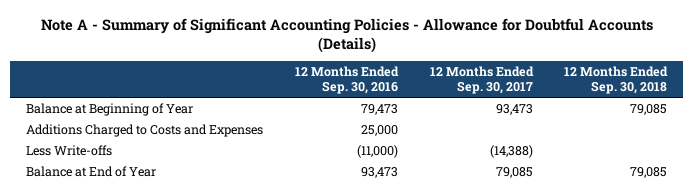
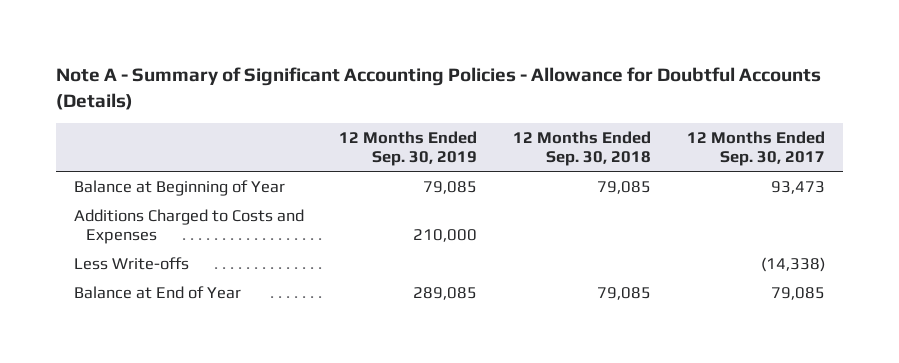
- | 12 Months Ended Sep. 30, 2016 | 12 Months Ended Sep. 30, 2017 | 12 Months Ended Sep. 30, 2018
+ | 12 Months Ended Sep. 30, 2019 | 12 Months Ended Sep. 30, 2018 | 12 Months Ended Sep. 30, 2017
- Less Write-offs | (11,000) | (14,388) |
+ Less Write-offs | | | (14,338)

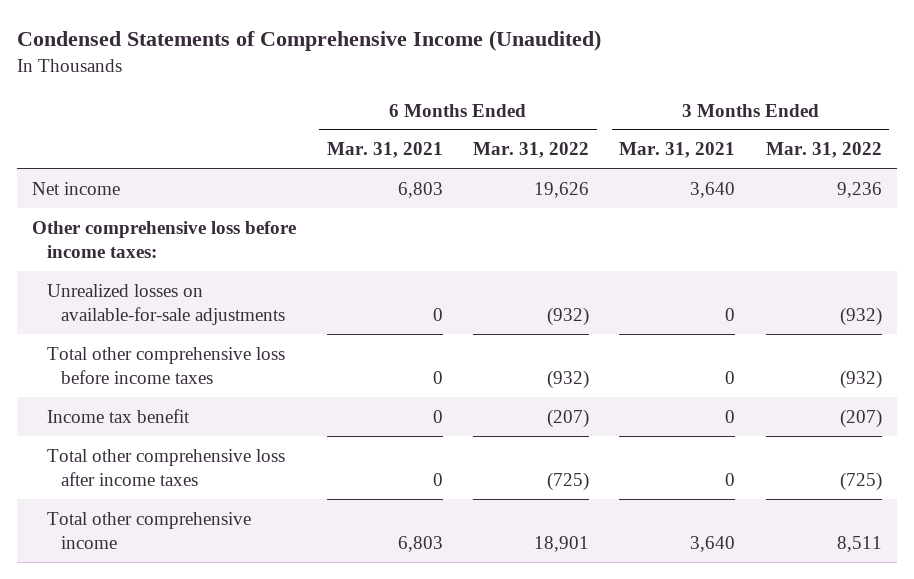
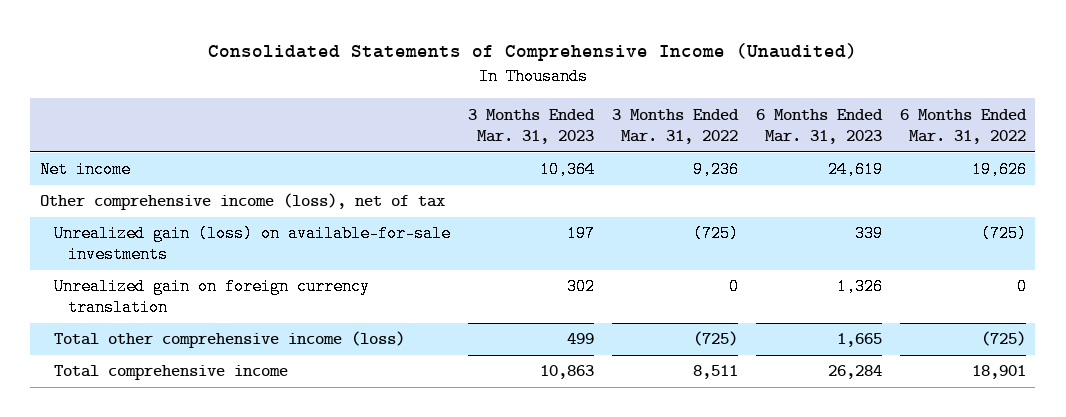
- Condensed Statements of Comprehensive Income (Unaudited)
+ Consolidated Statements of Comprehensive Income (Unaudited)
- | 6 Months Ended Mar. 31, 2021 | 6 Months Ended Mar. 31, 2022 | 3 Months Ended Mar. 31, 2021 | 3 Months Ended Mar. 31, 2022
+ | 3 Months Ended Mar. 31, 2023 | 3 Months Ended Mar. 31, 2022 | 6 Months Ended Mar. 31, 2023 | 6 Months Ended Mar. 31, 2022
- Other comprehensive loss before income taxes:
- Unrealized losses on available-for-sale adjustments | 0 | (932) | 0 | (932)
- Total other comprehensive loss before income taxes | 0 | (932) | 0 | (932)
- Income tax benefit | 0 | (207) | 0 | (207)
- Total other comprehensive loss after income taxes | 0 | (725) | 0 | (725)
- Total other comprehensive income | 6,803 | 18,901 | 3,640 | 8,511
+ Other comprehensive income (loss), net of tax
+ Unrealized gain (loss) on available-for-sale investments | 197 | (725) | 339 | (725)
+ Unrealized gain on foreign currency translation | 302 | 0 | 1,326 | 0
+ Total other comprehensive income (loss) | 499 | (725) | 1,665 | (725)
+ Total comprehensive income | 10,863 | 8,511 | 26,284 | 18,901

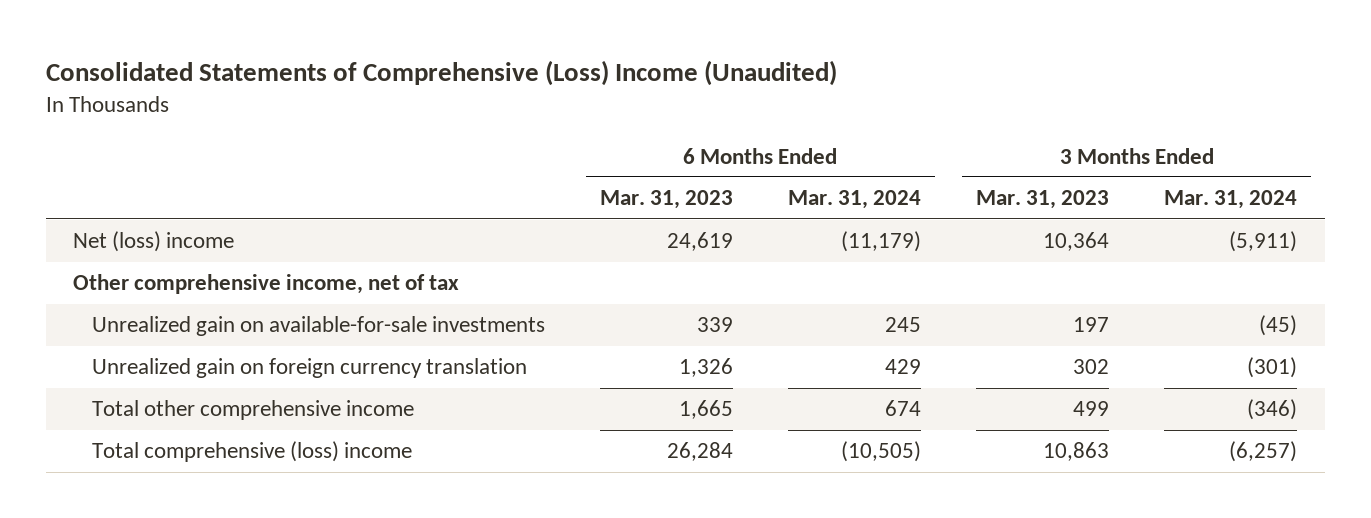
- Consolidated Statements of Comprehensive Income (Unaudited)
+ Consolidated Statements of Comprehensive (Loss) Income (Unaudited)
- | 3 Months Ended Mar. 31, 2023 | 3 Months Ended Mar. 31, 2022 | 6 Months Ended Mar. 31, 2023 | 6 Months Ended Mar. 31, 2022
+ | 6 Months Ended Mar. 31, 2023 | 6 Months Ended Mar. 31, 2024 | 3 Months Ended Mar. 31, 2023 | 3 Months Ended Mar. 31, 2024
- Net income | 10,364 | 9,236 | 24,619 | 19,626
- Other comprehensive income (loss), net of tax
- Unrealized gain (loss) on available-for-sale investments | 197 | (725) | 339 | (725)
+ Net (loss) income | 24,619 | (11,179) | 10,364 | (5,911)
+ Other comprehensive income, net of tax
+ Unrealized gain on available-for-sale investments | 339 | 245 | 197 | (45)
- Total other comprehensive income (loss) | 499 | (725) | 1,665 | (725)
- Total comprehensive income | 10,863 | 8,511 | 26,284 | 18,901
+ Total other comprehensive income | 1,665 | 674 | 499 | (346)
+ Total comprehensive (loss) income | 26,284 | (10,505) | 10,863 | (6,257)

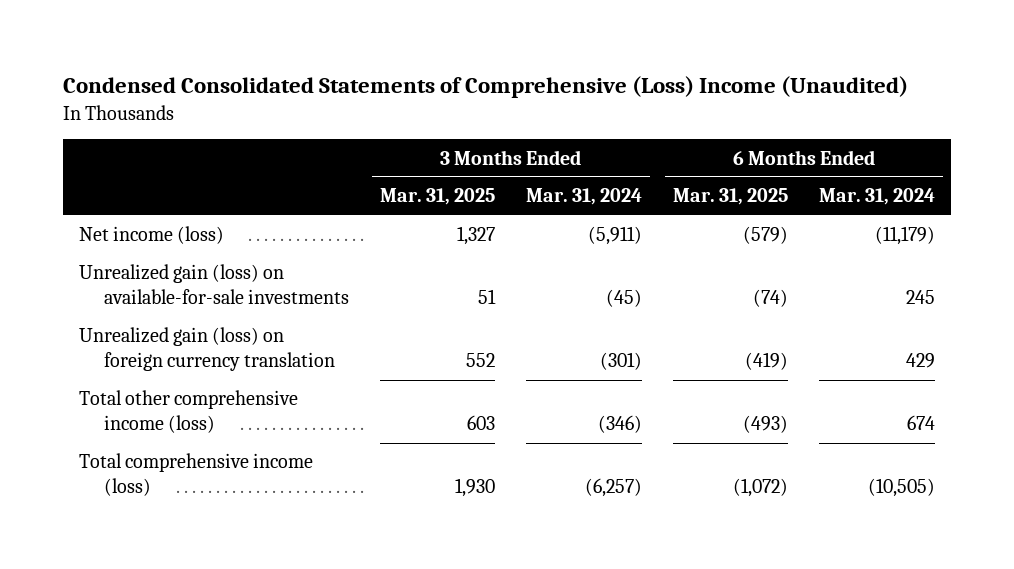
- Consolidated Statements of Comprehensive (Loss) Income (Unaudited)
+ Condensed Consolidated Statements of Comprehensive (Loss) Income (Unaudited)
- | 6 Months Ended Mar. 31, 2023 | 6 Months Ended Mar. 31, 2024 | 3 Months Ended Mar. 31, 2023 | 3 Months Ended Mar. 31, 2024
+ | 3 Months Ended Mar. 31, 2025 | 3 Months Ended Mar. 31, 2024 | 6 Months Ended Mar. 31, 2025 | 6 Months Ended Mar. 31, 2024
- Net (loss) income | 24,619 | (11,179) | 10,364 | (5,911)
- Other comprehensive income, net of tax
- Unrealized gain on available-for-sale investments | 339 | 245 | 197 | (45)
- Unrealized gain on foreign currency translation | 1,326 | 429 | 302 | (301)
- Total other comprehensive income | 1,665 | 674 | 499 | (346)
- Total comprehensive (loss) income | 26,284 | (10,505) | 10,863 | (6,257)
+ Net income (loss) | 1,327 | (5,911) | (579) | (11,179)
+ Unrealized gain (loss) on available-for-sale investments | 51 | (45) | (74) | 245
+ Unrealized gain (loss) on foreign currency translation | 552 | (301) | (419) | 429
+ Total other comprehensive income (loss) | 603 | (346) | (493) | 674
+ Total comprehensive income (loss) | 1,930 | (6,257) | (1,072) | (10,505)

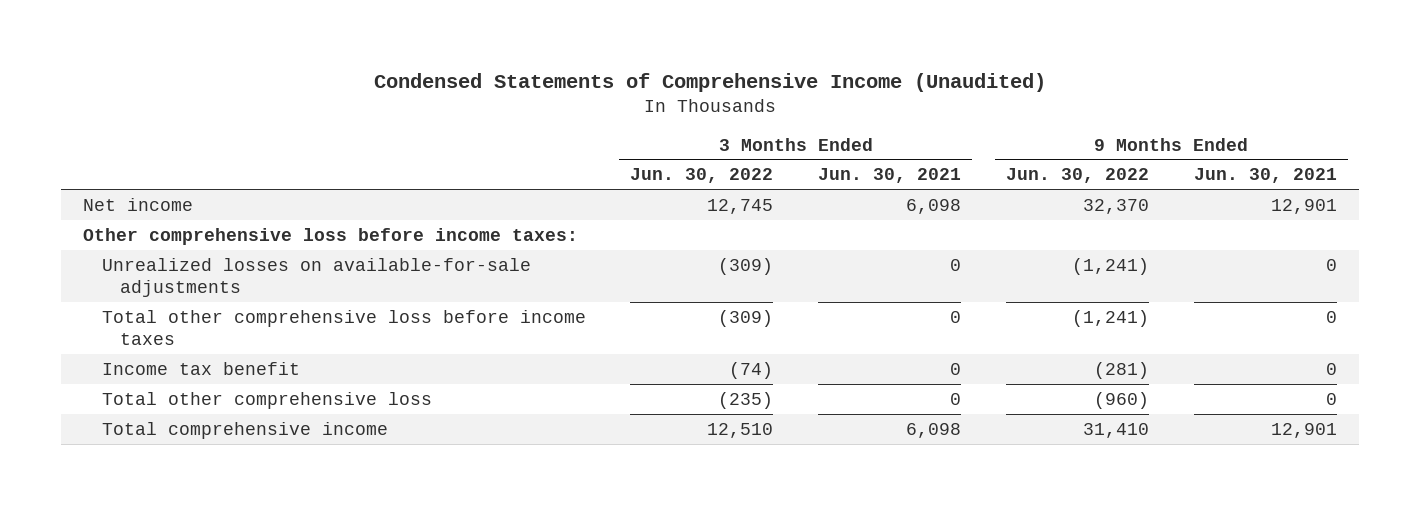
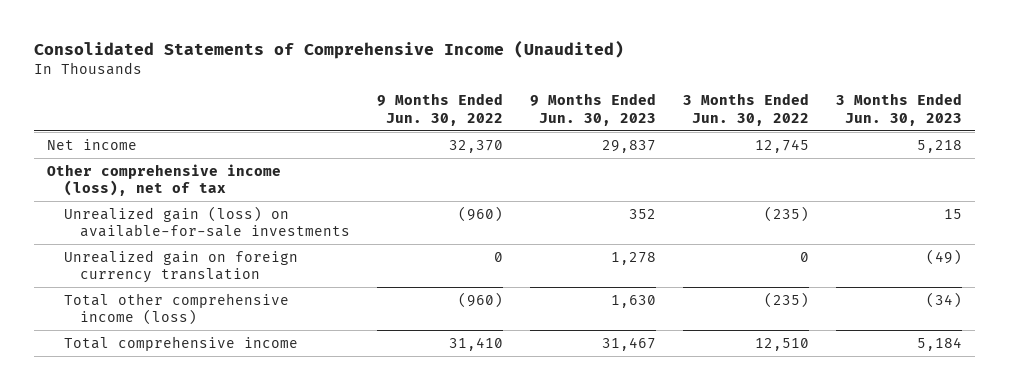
- Condensed Statements of Comprehensive Income (Unaudited)
+ Consolidated Statements of Comprehensive Income (Unaudited)
- | 3 Months Ended Jun. 30, 2022 | 3 Months Ended Jun. 30, 2021 | 9 Months Ended Jun. 30, 2022 | 9 Months Ended Jun. 30, 2021
+ | 9 Months Ended Jun. 30, 2022 | 9 Months Ended Jun. 30, 2023 | 3 Months Ended Jun. 30, 2022 | 3 Months Ended Jun. 30, 2023
- Other comprehensive loss before income taxes:
- Unrealized losses on available-for-sale adjustments | (309) | 0 | (1,241) | 0
- Total other comprehensive loss before income taxes | (309) | 0 | (1,241) | 0
- Income tax benefit | (74) | 0 | (281) | 0
- Total other comprehensive loss | (235) | 0 | (960) | 0
+ Other comprehensive income (loss), net of tax
+ Unrealized gain (loss) on available-for-sale investments | (960) | 352 | (235) | 15
+ Unrealized gain on foreign currency translation | 0 | 1,278 | 0 | (49)
+ Total other comprehensive income (loss) | (960) | 1,630 | (235) | (34)

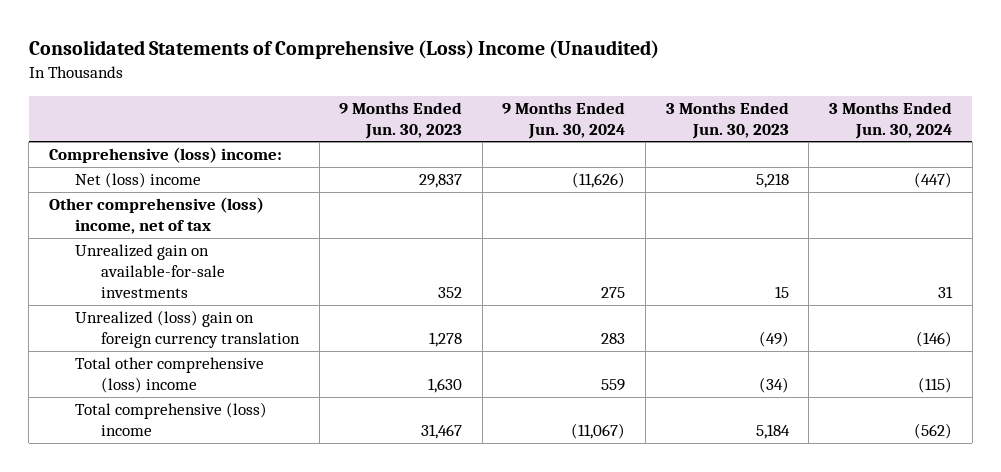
- Consolidated Statements of Comprehensive Income (Unaudited)
+ Consolidated Statements of Comprehensive (Loss) Income (Unaudited)
- | 9 Months Ended Jun. 30, 2022 | 9 Months Ended Jun. 30, 2023 | 3 Months Ended Jun. 30, 2022 | 3 Months Ended Jun. 30, 2023
+ | 9 Months Ended Jun. 30, 2023 | 9 Months Ended Jun. 30, 2024 | 3 Months Ended Jun. 30, 2023 | 3 Months Ended Jun. 30, 2024
- Net income | 32,370 | 29,837 | 12,745 | 5,218
- Other comprehensive income (loss), net of tax
- Unrealized gain (loss) on available-for-sale investments | (960) | 352 | (235) | 15
- Unrealized gain on foreign currency translation | 0 | 1,278 | 0 | (49)
- Total other comprehensive income (loss) | (960) | 1,630 | (235) | (34)
- Total comprehensive income | 31,410 | 31,467 | 12,510 | 5,184
+ Comprehensive (loss) income:
+ Net (loss) income | 29,837 | (11,626) | 5,218 | (447)
+ Other comprehensive (loss) income, net of tax
+ Unrealized gain on available-for-sale investments | 352 | 275 | 15 | 31
+ Unrealized (loss) gain on foreign currency translation | 1,278 | 283 | (49) | (146)
+ Total other comprehensive (loss) income | 1,630 | 559 | (34) | (115)
+ Total comprehensive (loss) income | 31,467 | (11,067) | 5,184 | (562)

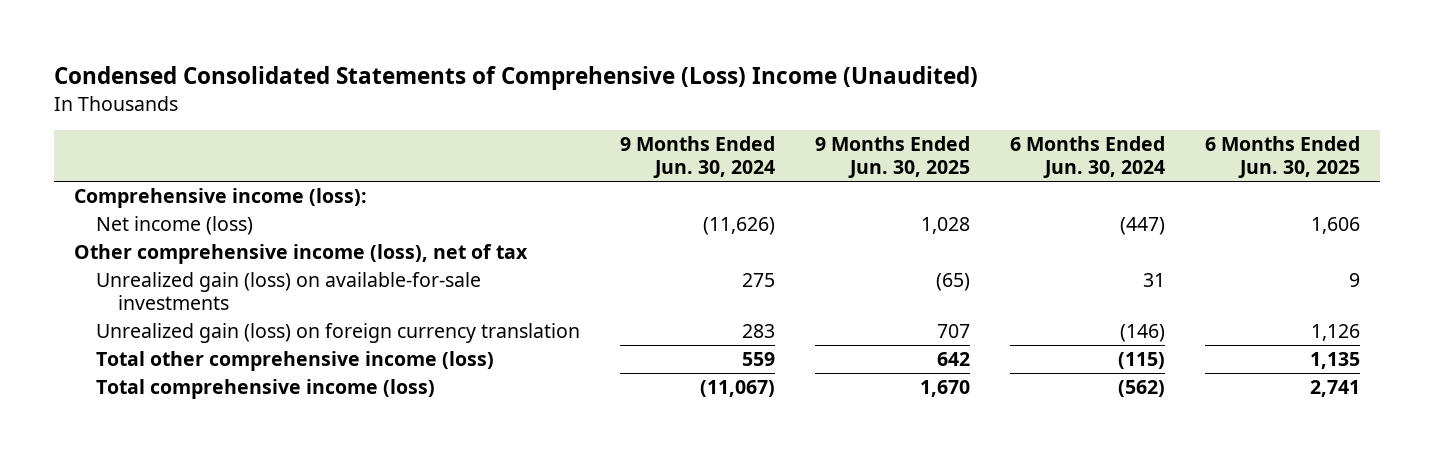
- Consolidated Statements of Comprehensive (Loss) Income (Unaudited)
+ Condensed Consolidated Statements of Comprehensive (Loss) Income (Unaudited)
- | 9 Months Ended Jun. 30, 2023 | 9 Months Ended Jun. 30, 2024 | 3 Months Ended Jun. 30, 2023 | 3 Months Ended Jun. 30, 2024
+ | 9 Months Ended Jun. 30, 2024 | 9 Months Ended Jun. 30, 2025 | 6 Months Ended Jun. 30, 2024 | 6 Months Ended Jun. 30, 2025
- Comprehensive (loss) income:
- Net (loss) income | 29,837 | (11,626) | 5,218 | (447)
- Other comprehensive (loss) income, net of tax
- Unrealized gain on available-for-sale investments | 352 | 275 | 15 | 31
- Unrealized (loss) gain on foreign currency translation | 1,278 | 283 | (49) | (146)
- Total other comprehensive (loss) income | 1,630 | 559 | (34) | (115)
- Total comprehensive (loss) income | 31,467 | (11,067) | 5,184 | (562)
+ Comprehensive income (loss):
+ Net income (loss) | (11,626) | 1,028 | (447) | 1,606
+ Other comprehensive income (loss), net of tax
+ Unrealized gain (loss) on available-for-sale investments | 275 | (65) | 31 | 9
+ Unrealized gain (loss) on foreign currency translation | 283 | 707 | (146) | 1,126
+ Total other comprehensive income (loss) | 559 | 642 | (115) | 1,135
+ Total comprehensive income (loss) | (11,067) | 1,670 | (562) | 2,741

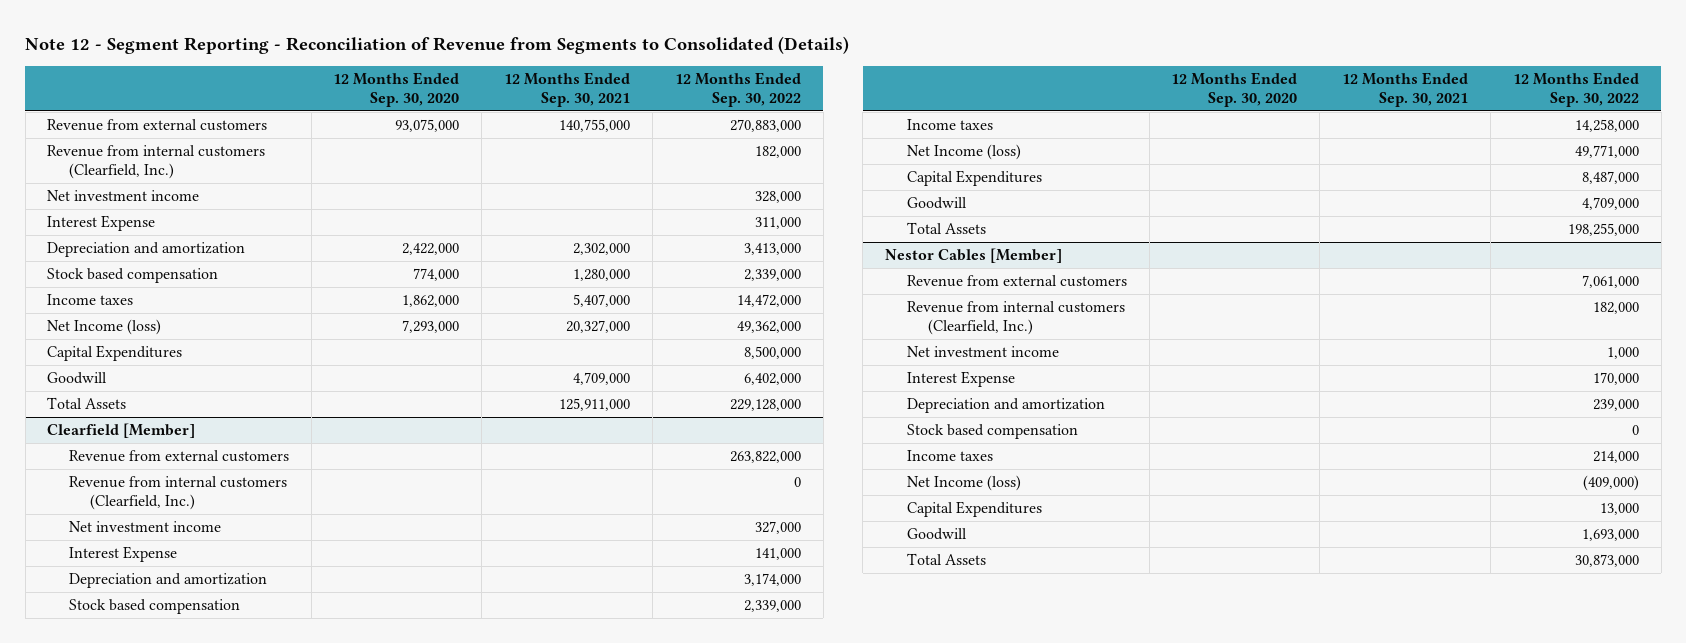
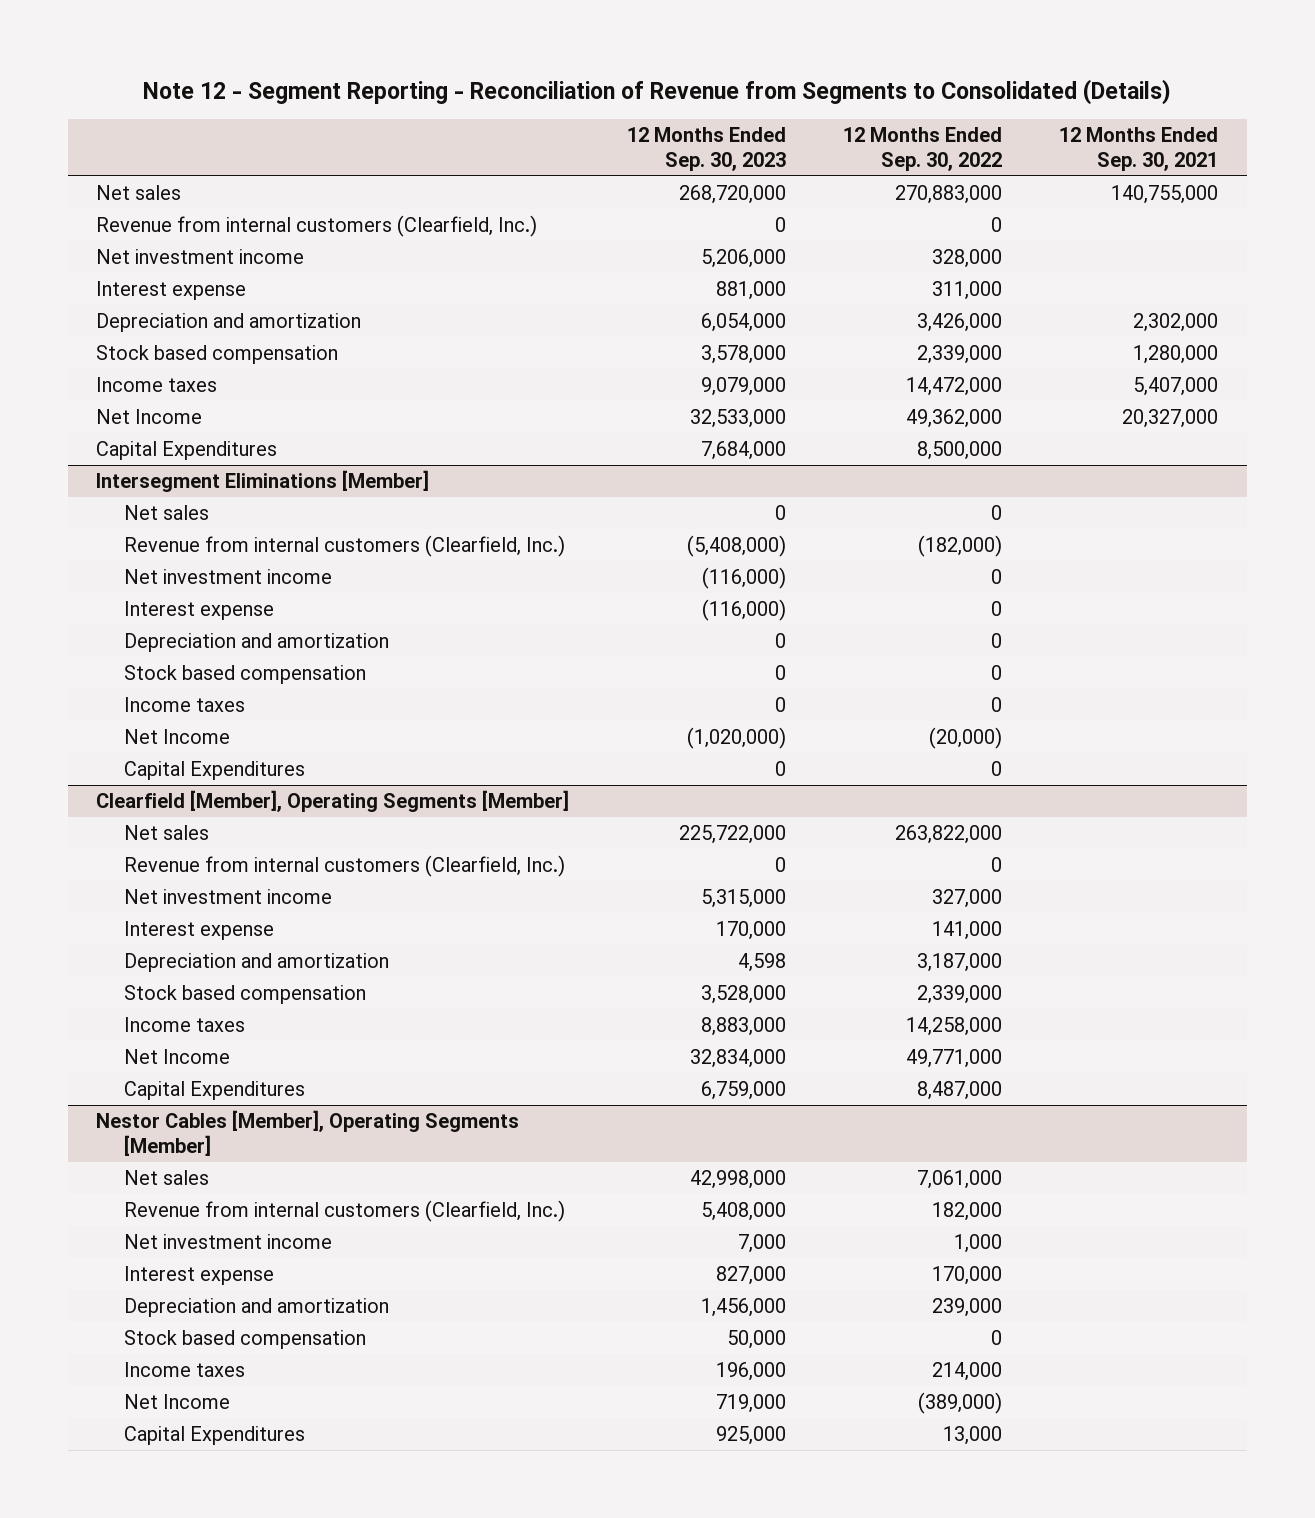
- | 12 Months Ended Sep. 30, 2020 | 12 Months Ended Sep. 30, 2021 | 12 Months Ended Sep. 30, 2022
+ | 12 Months Ended Sep. 30, 2023 | 12 Months Ended Sep. 30, 2022 | 12 Months Ended Sep. 30, 2021
- Revenue from external customers | 93,075,000 | 140,755,000 | 270,883,000
- Revenue from internal customers (Clearfield, Inc.) | | | 182,000
+ Net sales | 268,720,000 | 270,883,000 | 140,755,000
+ Revenue from internal customers (Clearfield, Inc.) | 0 | 0 |
- Interest Expense | | | 311,000
- Depreciation and amortization | 2,422,000 | 2,302,000 | 3,413,000
+ Interest expense | 881,000 | 311,000 |
+ Depreciation and amortization | 6,054,000 | 3,426,000 | 2,302,000
- Net Income (loss) | 7,293,000 | 20,327,000 | 49,362,000
+ Net Income | 32,533,000 | 49,362,000 | 20,327,000
- Goodwill | | 4,709,000 | 6,402,000
- Total Assets | | 125,911,000 | 229,128,000
- Clearfield [Member]
- Revenue from external customers | | | 263,822,000
+ Intersegment Eliminations [Member]
+ Net sales | 0 | 0 |
+ Revenue from internal customers (Clearfield, Inc.) | (5,408,000) | (182,000) |
+ Net investment income | (116,000) | 0 |
+ Interest expense | (116,000) | 0 |
+ Depreciation and amortization | 0 | 0 |
+ Stock based compensation | 0 | 0 |
+ Income taxes | 0 | 0 |
+ Net Income | (1,020,000) | (20,000) |
+ Capital Expenditures | 0 | 0 |
+ Clearfield [Member], Operating Segments [Member]
+ Net sales | 225,722,000 | 263,822,000 |
- Interest Expense | | | 141,000
- Depreciation and amortization | | | 3,174,000
+ Interest expense | 170,000 | 141,000 |
+ Depreciation and amortization | 4,598 | 3,187,000 |
- Net Income (loss) | | | 49,771,000
+ Net Income | 32,834,000 | 49,771,000 |
- Goodwill | | | 4,709,000
- Total Assets | | | 198,255,000
- Nestor Cables [Member]
- Revenue from external customers | | | 7,061,000
+ Nestor Cables [Member], Operating Segments [Member]
+ Net sales | 42,998,000 | 7,061,000 |
- Interest Expense | | | 170,000
+ Interest expense | 827,000 | 170,000 |
- Net Income (loss) | | | (409,000)
+ Net Income | 719,000 | (389,000) |
- Goodwill | | | 1,693,000
- Total Assets | | | 30,873,000

